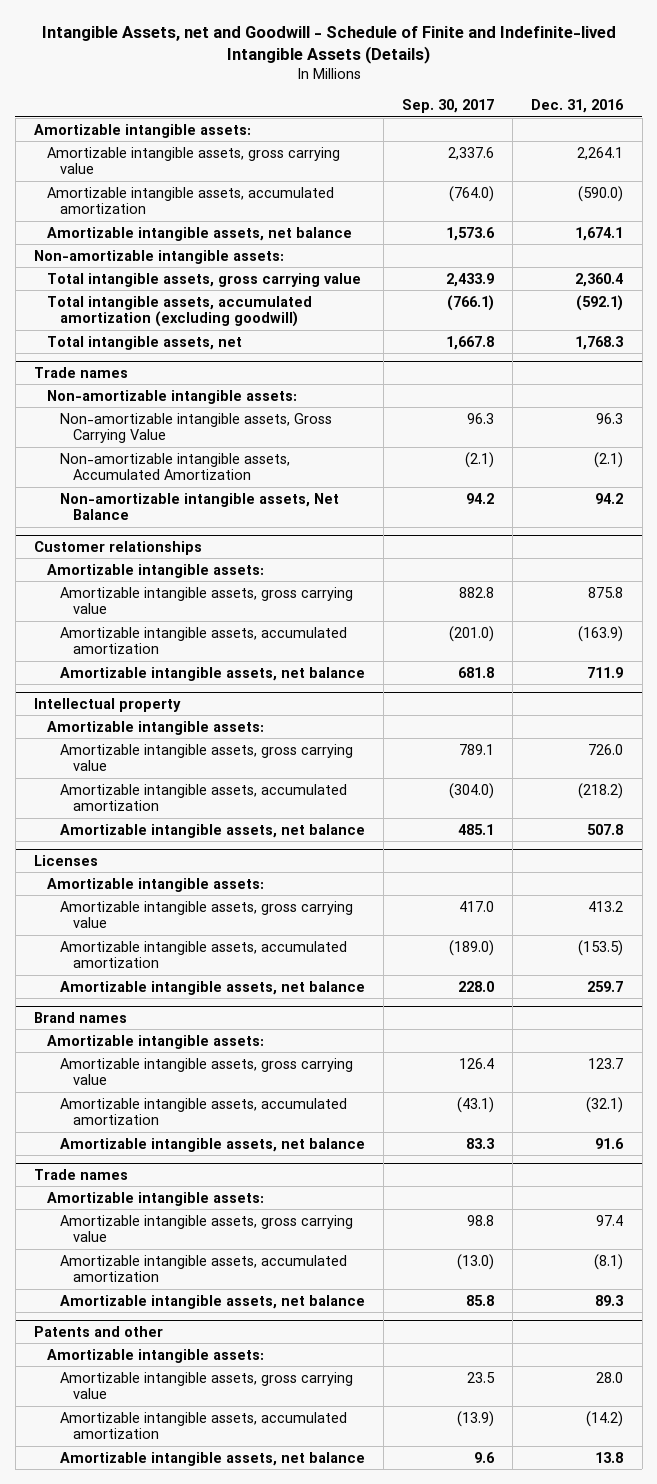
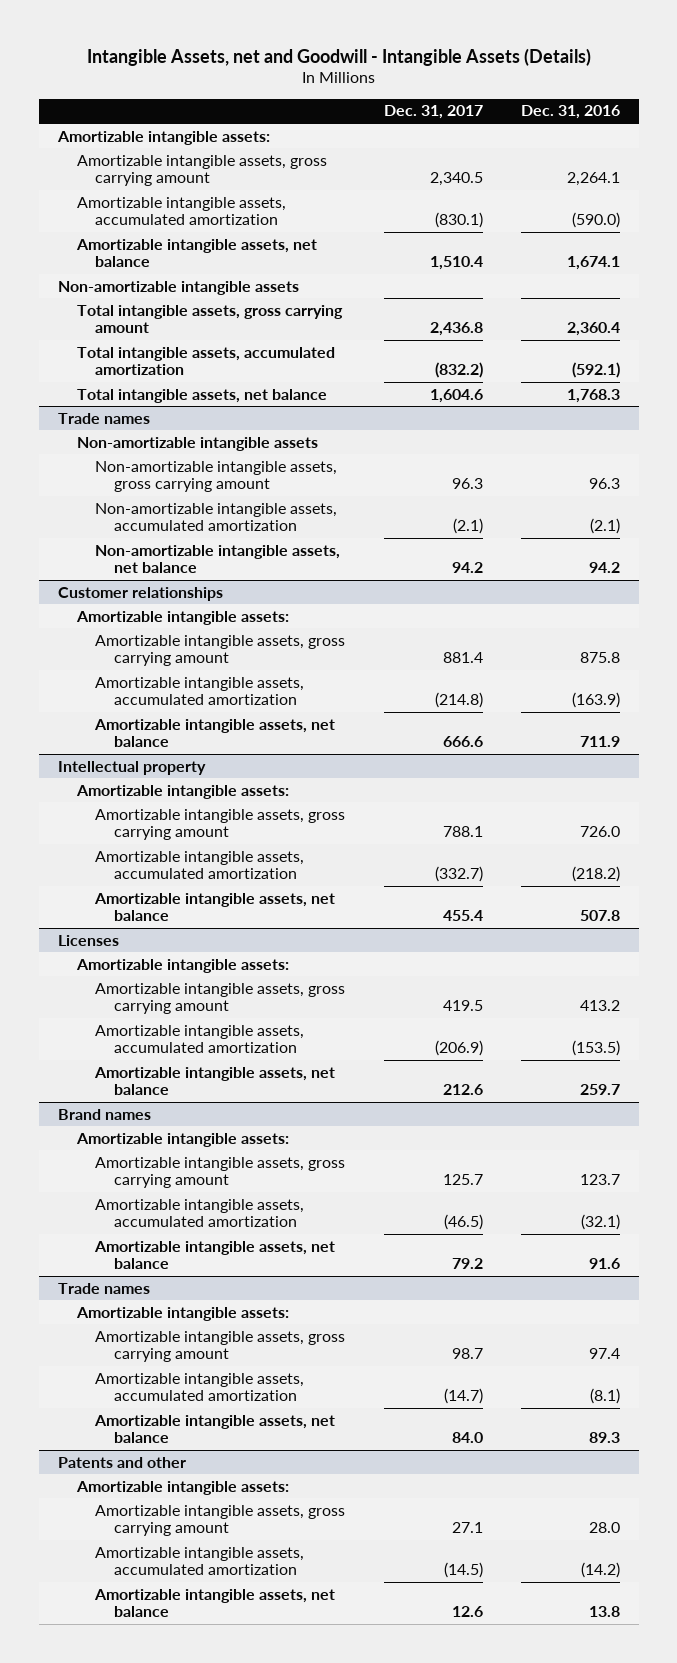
- Intangible Assets, net and Goodwill - Schedule of Finite and Indefinite-lived Intangible Assets (Details)
+ Intangible Assets, net and Goodwill - Intangible Assets (Details)
- | Sep. 30, 2017 | Dec. 31, 2016
+ | Dec. 31, 2017 | Dec. 31, 2016
- Amortizable intangible assets, gross carrying value | 2,337.6 | 2,264.1
+ Amortizable intangible assets, gross carrying amount | 2,340.5 | 2,264.1
- Non-amortizable intangible assets:
- Total intangible assets, gross carrying value | 2,433.9 | 2,360.4
- Total intangible assets, accumulated amortization (excluding goodwill) | (766.1) | (592.1)
- Total intangible assets, net | 1,667.8 | 1,768.3
+ Non-amortizable intangible assets
+ Total intangible assets, gross carrying amount | 2,436.8 | 2,360.4
+ Total intangible assets, accumulated amortization | (832.2) | (592.1)
+ Total intangible assets, net balance | 1,604.6 | 1,768.3
@ Trade names
- Non-amortizable intangible assets:
- Non-amortizable intangible assets, Gross Carrying Value | 96.3 | 96.3
- Non-amortizable intangible assets, Accumulated Amortization | (2.1) | (2.1)
- Non-amortizable intangible assets, Net Balance | 94.2 | 94.2
+ Non-amortizable intangible assets
+ Non-amortizable intangible assets, gross carrying amount | 96.3 | 96.3
+ Non-amortizable intangible assets, accumulated amortization | (2.1) | (2.1)
+ Non-amortizable intangible assets, net balance | 94.2 | 94.2
@ Customer relationships
- Amortizable intangible assets, gross carrying value | 882.8 | 875.8
+ Amortizable intangible assets, gross carrying amount | 881.4 | 875.8
@ Intellectual property
- Amortizable intangible assets, gross carrying value | 789.1 | 726.0
+ Amortizable intangible assets, gross carrying amount | 788.1 | 726.0
@ Licenses
- Amortizable intangible assets, gross carrying value | 417.0 | 413.2
+ Amortizable intangible assets, gross carrying amount | 419.5 | 413.2
@ Brand names
- Amortizable intangible assets, gross carrying value | 126.4 | 123.7
+ Amortizable intangible assets, gross carrying amount | 125.7 | 123.7
@ Trade names
- Amortizable intangible assets, gross carrying value | 98.8 | 97.4
+ Amortizable intangible assets, gross carrying amount | 98.7 | 97.4
@ Patents and other
- Amortizable intangible assets, gross carrying value | 23.5 | 28.0
+ Amortizable intangible assets, gross carrying amount | 27.1 | 28.0

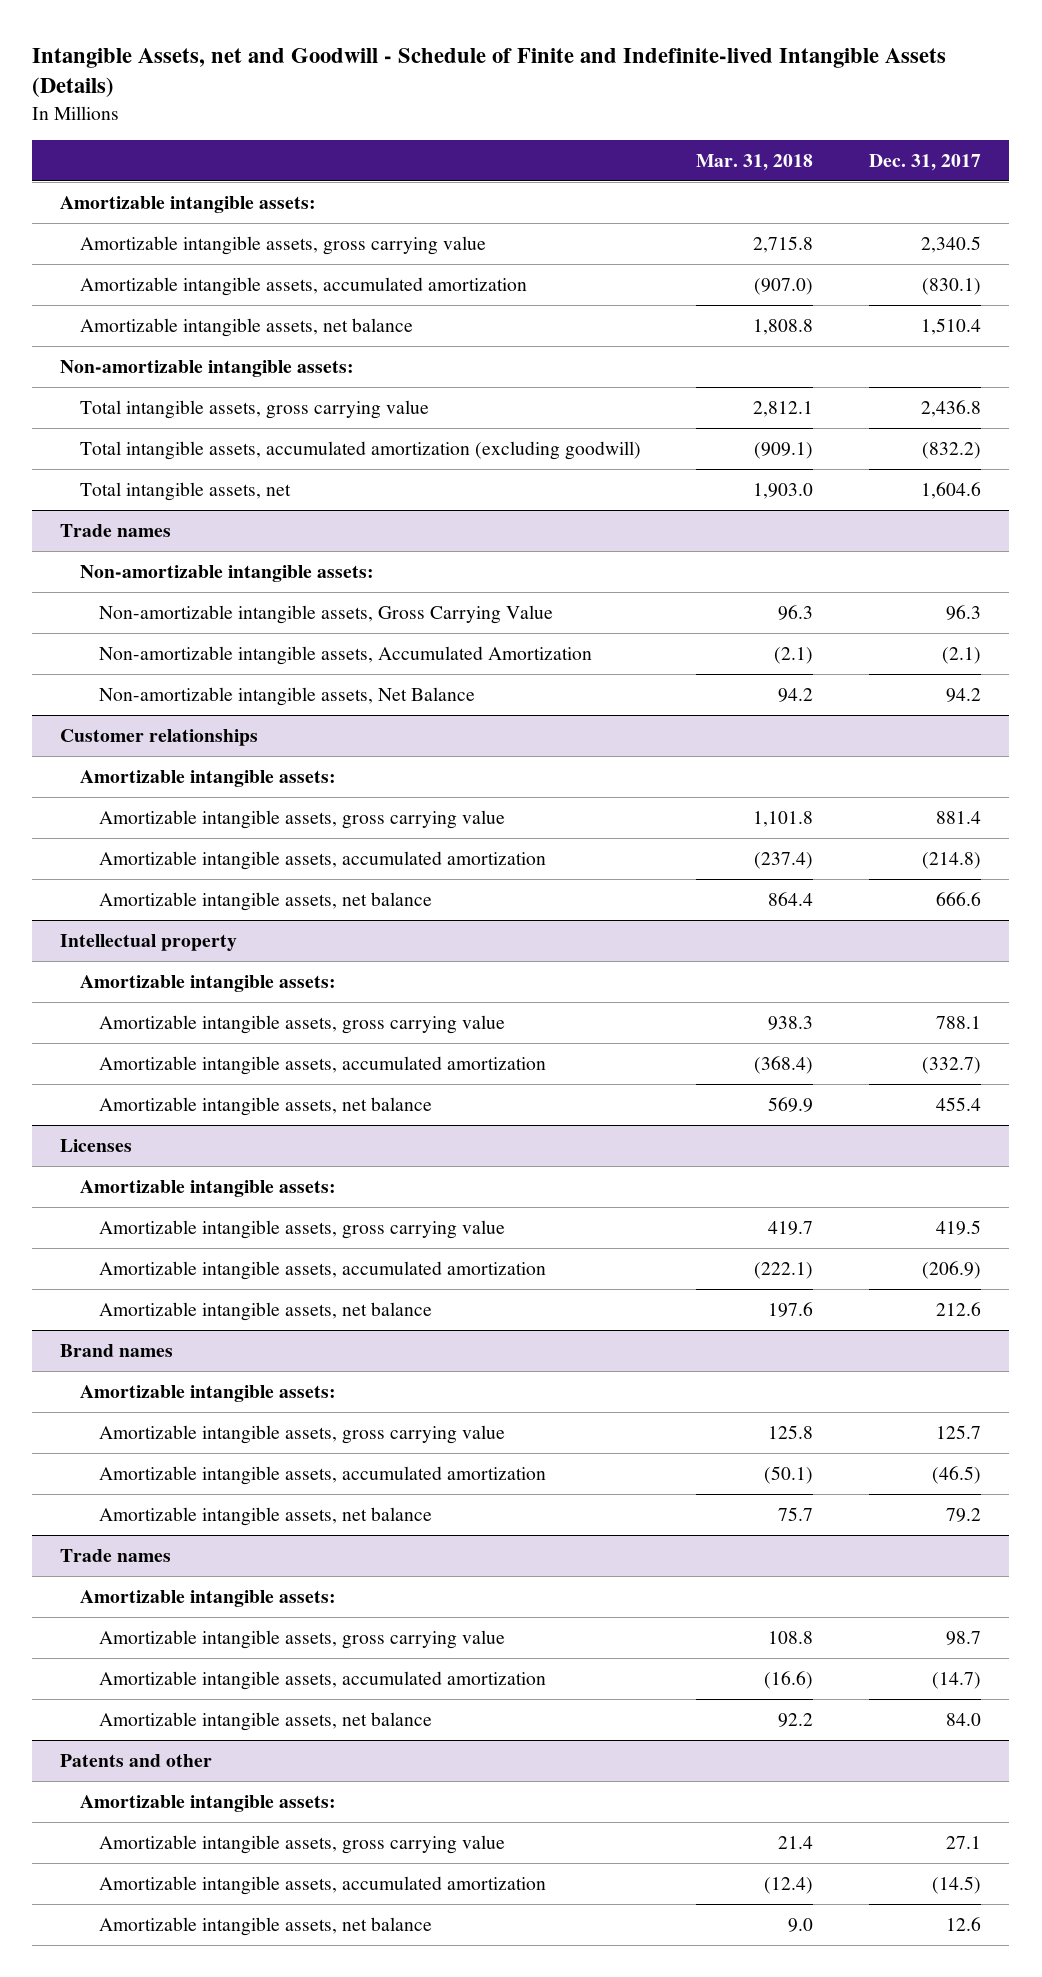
- Intangible Assets, net and Goodwill - Intangible Assets (Details)
+ Intangible Assets, net and Goodwill - Schedule of Finite and Indefinite-lived Intangible Assets (Details)
- | Dec. 31, 2017 | Dec. 31, 2016
+ | Mar. 31, 2018 | Dec. 31, 2017
- Amortizable intangible assets, gross carrying amount | 2,340.5 | 2,264.1
+ Amortizable intangible assets, gross carrying value | 2,715.8 | 2,340.5
- Non-amortizable intangible assets
- Total intangible assets, gross carrying amount | 2,436.8 | 2,360.4
- Total intangible assets, accumulated amortization | (832.2) | (592.1)
- Total intangible assets, net balance | 1,604.6 | 1,768.3
+ Non-amortizable intangible assets:
+ Total intangible assets, gross carrying value | 2,812.1 | 2,436.8
+ Total intangible assets, accumulated amortization (excluding goodwill) | (909.1) | (832.2)
+ Total intangible assets, net | 1,903.0 | 1,604.6
@ Trade names
- Non-amortizable intangible assets
- Non-amortizable intangible assets, gross carrying amount | 96.3 | 96.3
- Non-amortizable intangible assets, accumulated amortization | (2.1) | (2.1)
- Non-amortizable intangible assets, net balance | 94.2 | 94.2
+ Non-amortizable intangible assets:
+ Non-amortizable intangible assets, Gross Carrying Value | 96.3 | 96.3
+ Non-amortizable intangible assets, Accumulated Amortization | (2.1) | (2.1)
+ Non-amortizable intangible assets, Net Balance | 94.2 | 94.2
@ Customer relationships
- Amortizable intangible assets, gross carrying amount | 881.4 | 875.8
+ Amortizable intangible assets, gross carrying value | 1,101.8 | 881.4
@ Intellectual property
- Amortizable intangible assets, gross carrying amount | 788.1 | 726.0
+ Amortizable intangible assets, gross carrying value | 938.3 | 788.1
@ Licenses
- Amortizable intangible assets, gross carrying amount | 419.5 | 413.2
+ Amortizable intangible assets, gross carrying value | 419.7 | 419.5
@ Brand names
- Amortizable intangible assets, gross carrying amount | 125.7 | 123.7
+ Amortizable intangible assets, gross carrying value | 125.8 | 125.7
@ Trade names
- Amortizable intangible assets, gross carrying amount | 98.7 | 97.4
+ Amortizable intangible assets, gross carrying value | 108.8 | 98.7
@ Patents and other
- Amortizable intangible assets, gross carrying amount | 27.1 | 28.0
+ Amortizable intangible assets, gross carrying value | 21.4 | 27.1

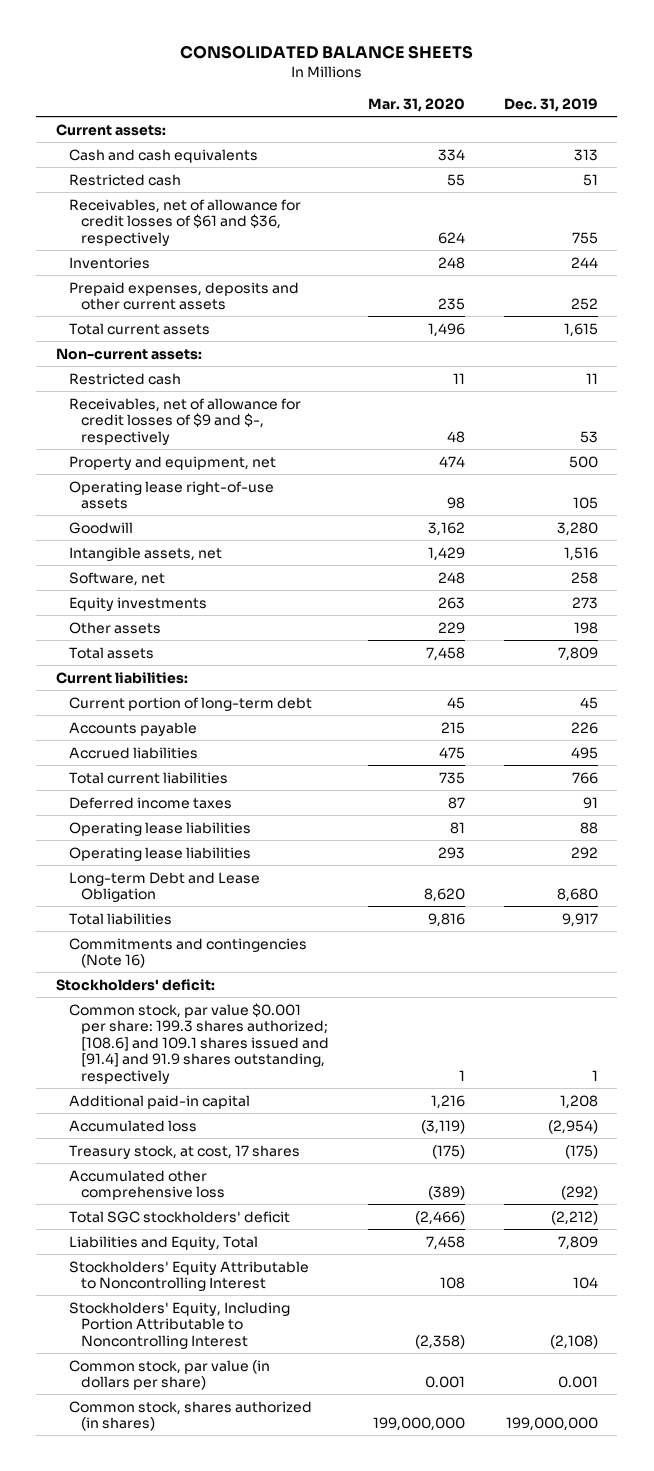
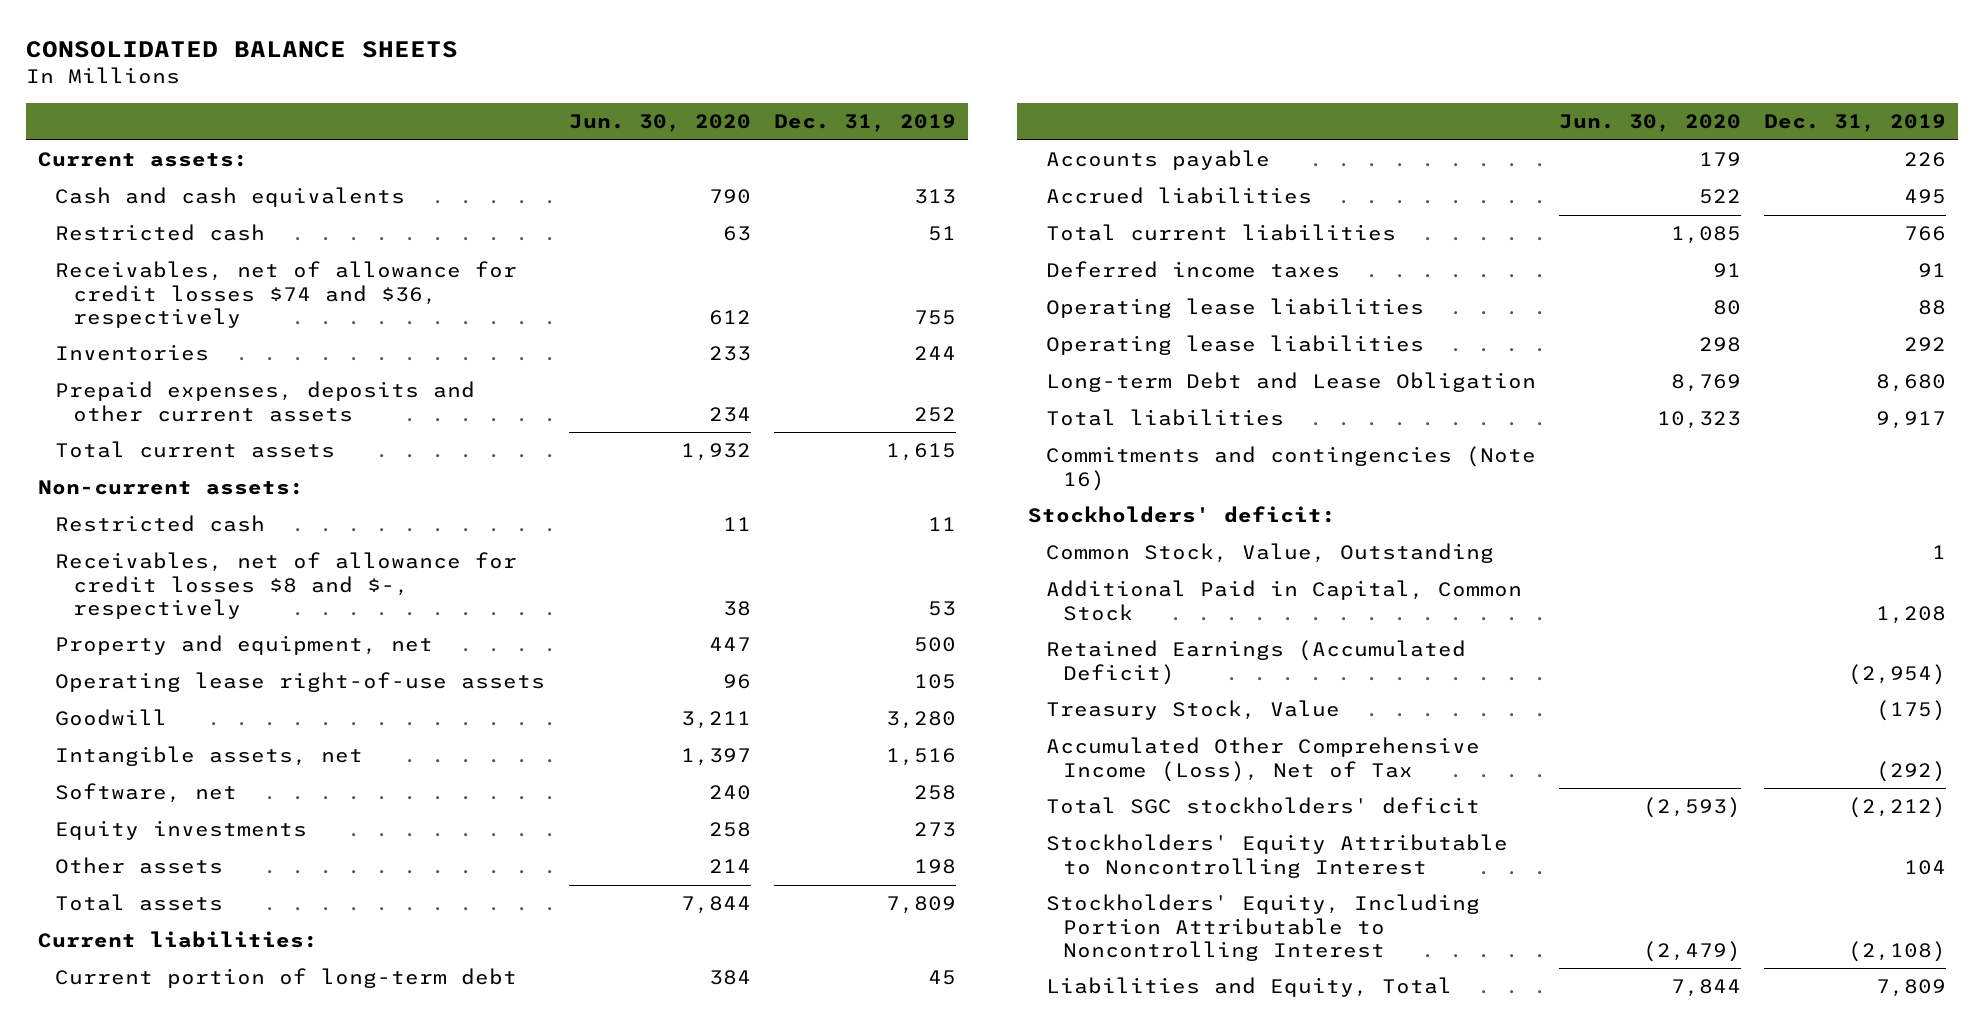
- | Mar. 31, 2020 | Dec. 31, 2019
+ | Jun. 30, 2020 | Dec. 31, 2019
- Receivables, net of allowance for credit losses of $61 and $36, respectively | 624 | 755
+ Receivables, net of allowance for credit losses $74 and $36, respectively | 612 | 755
- Receivables, net of allowance for credit losses of $9 and $-, respectively | 48 | 53
+ Receivables, net of allowance for credit losses $8 and $-, respectively | 38 | 53
- Common stock, par value $0.001 per share: 199.3 shares authorized; [108.6] and 109.1 shares issued and [91.4] and 91.9 shares outstanding, respectively | 1 | 1
- Additional paid-in capital | 1,216 | 1,208
- Accumulated loss | (3,119) | (2,954)
- Treasury stock, at cost, 17 shares | (175) | (175)
- Accumulated other comprehensive loss | (389) | (292)
+ Common Stock, Value, Outstanding | | 1
+ Additional Paid in Capital, Common Stock | | 1,208
+ Retained Earnings (Accumulated Deficit) | | (2,954)
+ Treasury Stock, Value | | (175)
+ Accumulated Other Comprehensive Income (Loss), Net of Tax | | (292)
- Common stock, par value (in dollars per share) | 0.001 | 0.001
- Common stock, shares authorized (in shares) | 199,000,000 | 199,000,000
moved down: Liabilities and Equity, Total | 7,844 | 7,809

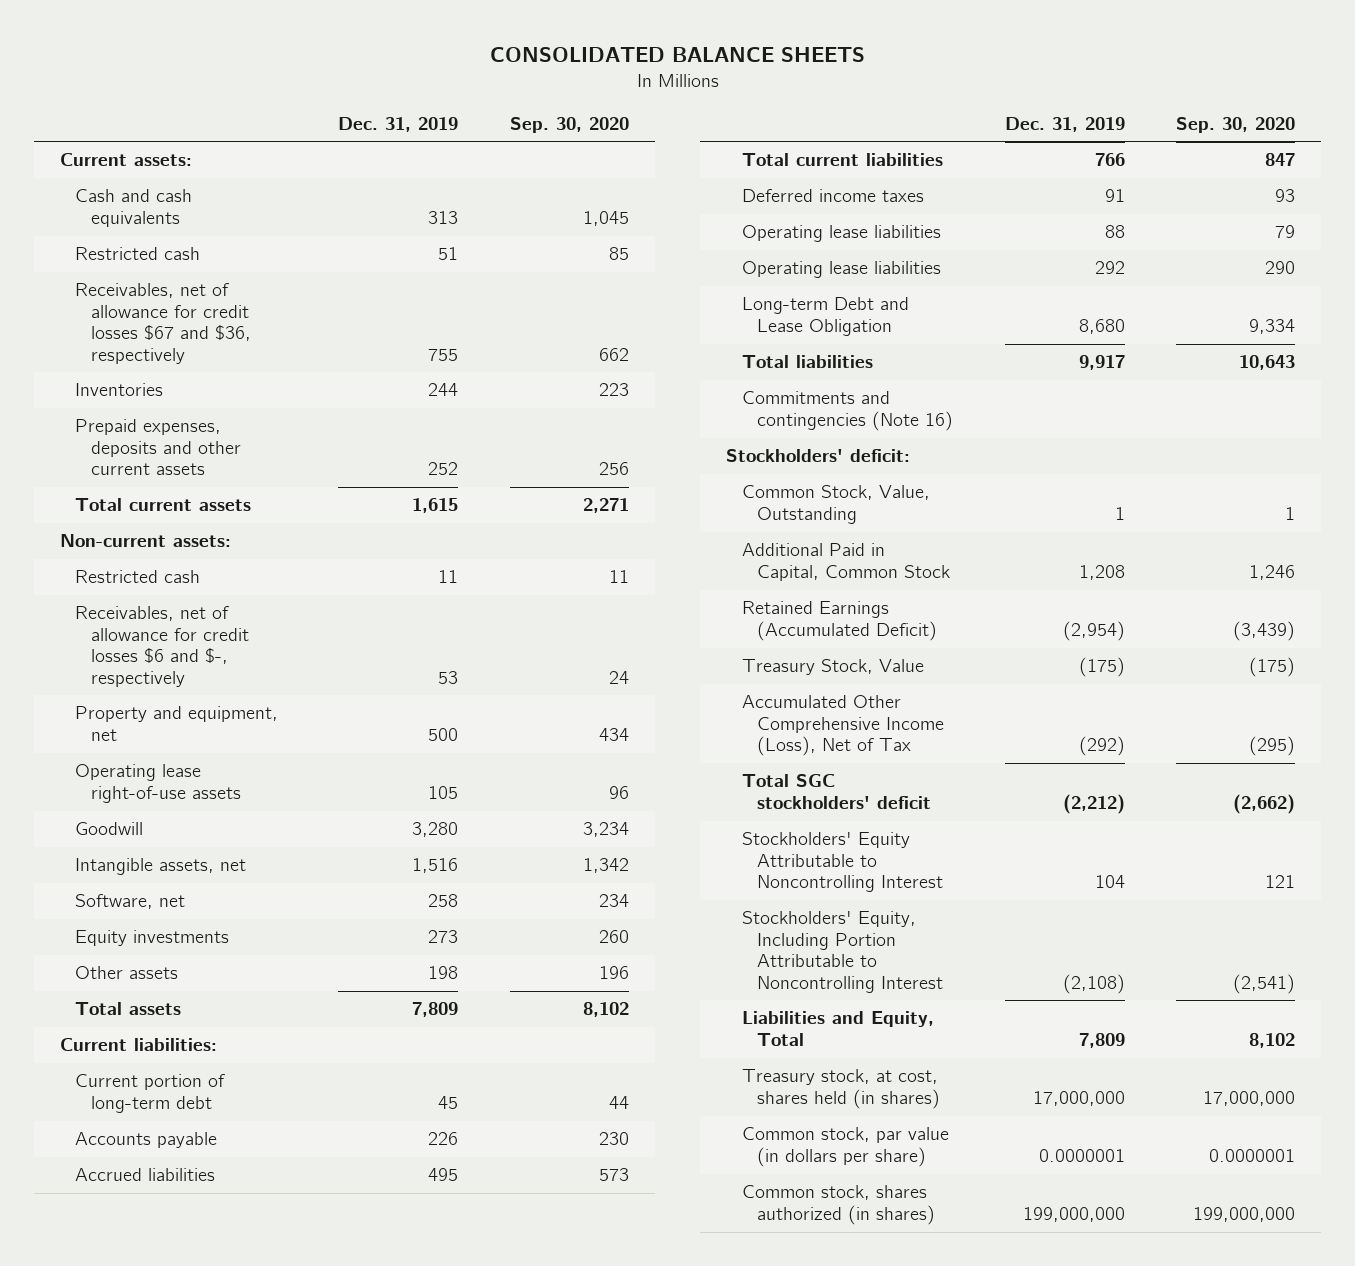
- | Jun. 30, 2020 | Dec. 31, 2019
+ | Dec. 31, 2019 | Sep. 30, 2020
- Receivables, net of allowance for credit losses $74 and $36, respectively | 612 | 755
+ Receivables, net of allowance for credit losses $67 and $36, respectively | 755 | 662
- Receivables, net of allowance for credit losses $8 and $-, respectively | 38 | 53
+ Receivables, net of allowance for credit losses $6 and $-, respectively | 53 | 24
+ Treasury stock, at cost, shares held (in shares) | 17,000,000 | 17,000,000
+ Common stock, par value (in dollars per share) | 0.0000001 | 0.0000001
+ Common stock, shares authorized (in shares) | 199,000,000 | 199,000,000

